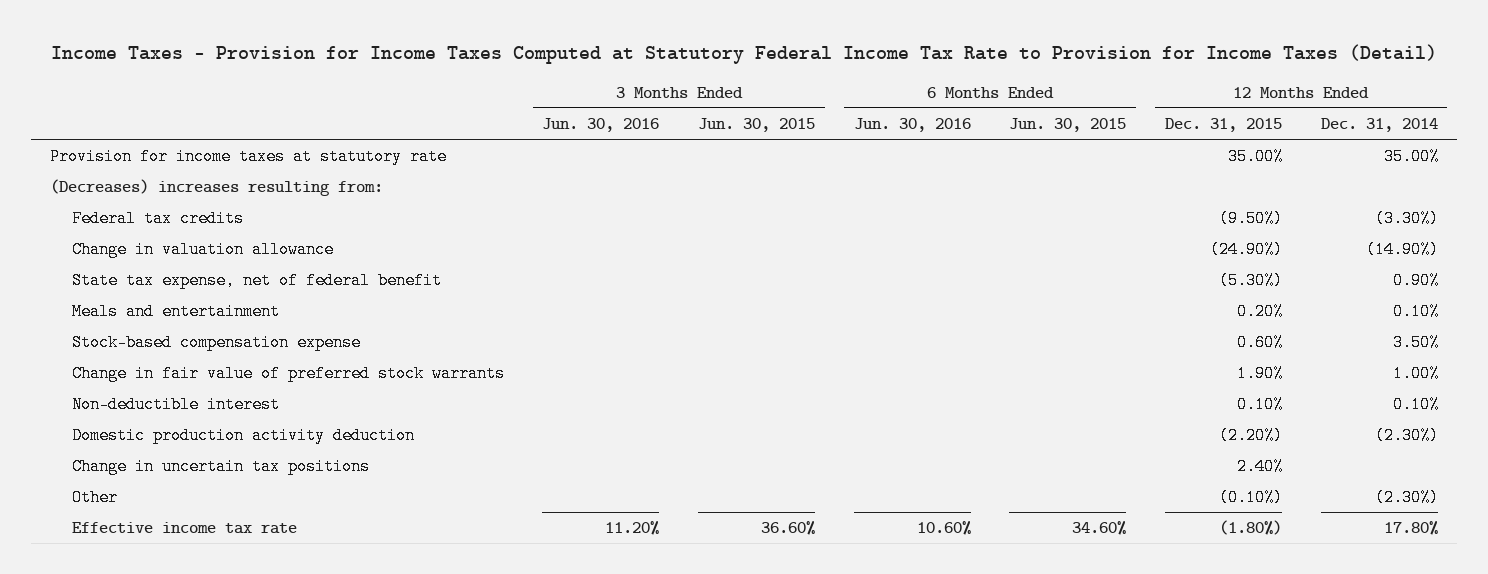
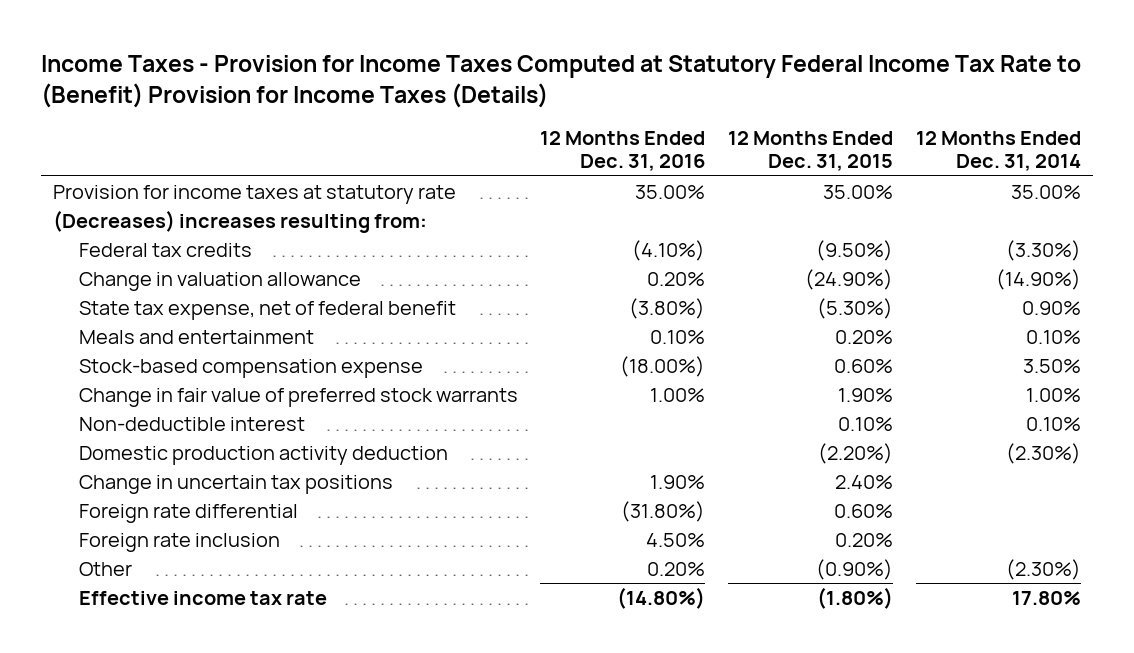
- Income Taxes - Provision for Income Taxes Computed at Statutory Federal Income Tax Rate to Provision for Income Taxes (Detail)
+ Income Taxes - Provision for Income Taxes Computed at Statutory Federal Income Tax Rate to (Benefit) Provision for Income Taxes (Details)
- | 3 Months Ended Jun. 30, 2016 | 3 Months Ended Jun. 30, 2015 | 6 Months Ended Jun. 30, 2016 | 6 Months Ended Jun. 30, 2015 | 12 Months Ended Dec. 31, 2015 | 12 Months Ended Dec. 31, 2014
+ | 12 Months Ended Dec. 31, 2016 | 12 Months Ended Dec. 31, 2015 | 12 Months Ended Dec. 31, 2014
- Other | | | | | (0.10%) | (2.30%)
+ Foreign rate differential | (31.80%) | 0.60% |
+ Foreign rate inclusion | 4.50% | 0.20% |
+ Other | 0.20% | (0.90%) | (2.30%)

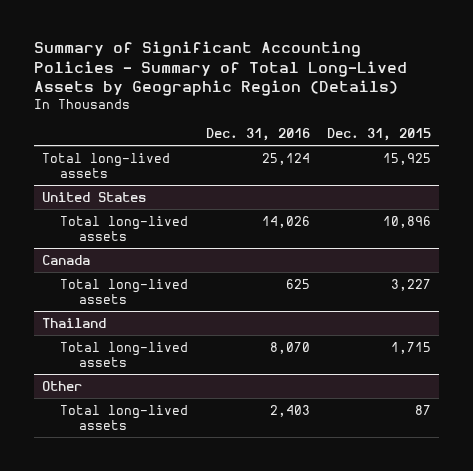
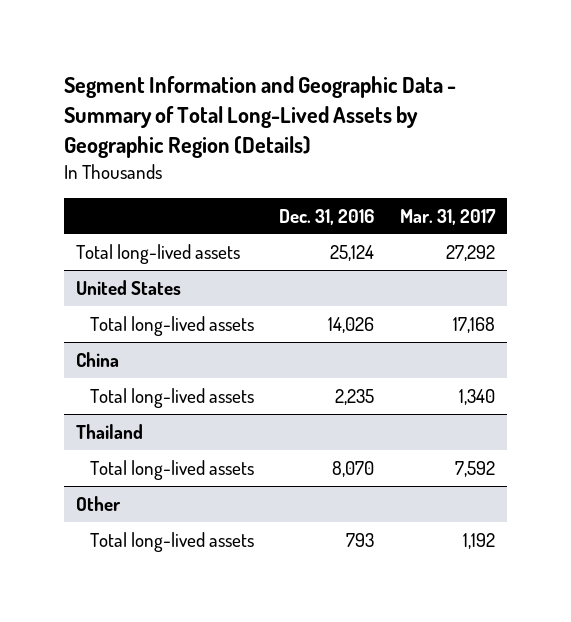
- Summary of Significant Accounting Policies - Summary of Total Long-Lived Assets by Geographic Region (Details)
+ Segment Information and Geographic Data - Summary of Total Long-Lived Assets by Geographic Region (Details)
- | Dec. 31, 2016 | Dec. 31, 2015
+ | Dec. 31, 2016 | Mar. 31, 2017
- Canada
- Total long-lived assets | 625 | 3,227
+ China
+ Total long-lived assets | 2,235 | 1,340
@ Other
- Total long-lived assets | 2,403 | 87
+ Total long-lived assets | 793 | 1,192

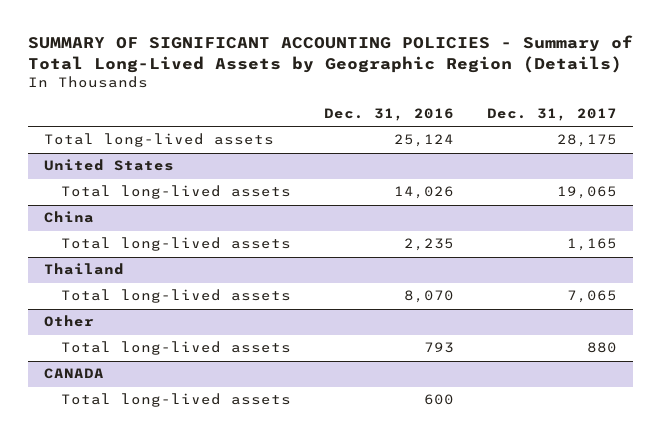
- Segment Information and Geographic Data - Summary of Total Long-Lived Assets by Geographic Region (Details)
+ SUMMARY OF SIGNIFICANT ACCOUNTING POLICIES - Summary of Total Long-Lived Assets by Geographic Region (Details)
- | Dec. 31, 2016 | Mar. 31, 2017
+ | Dec. 31, 2016 | Dec. 31, 2017
+ CANADA
+ Total long-lived assets | 600 |

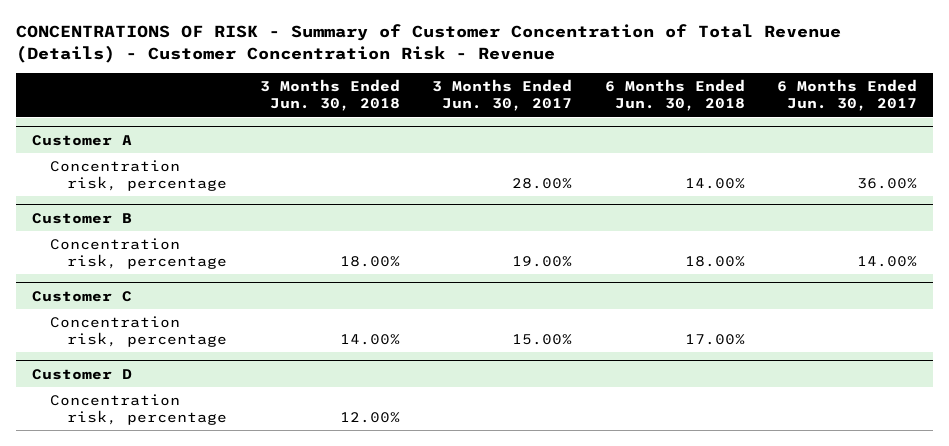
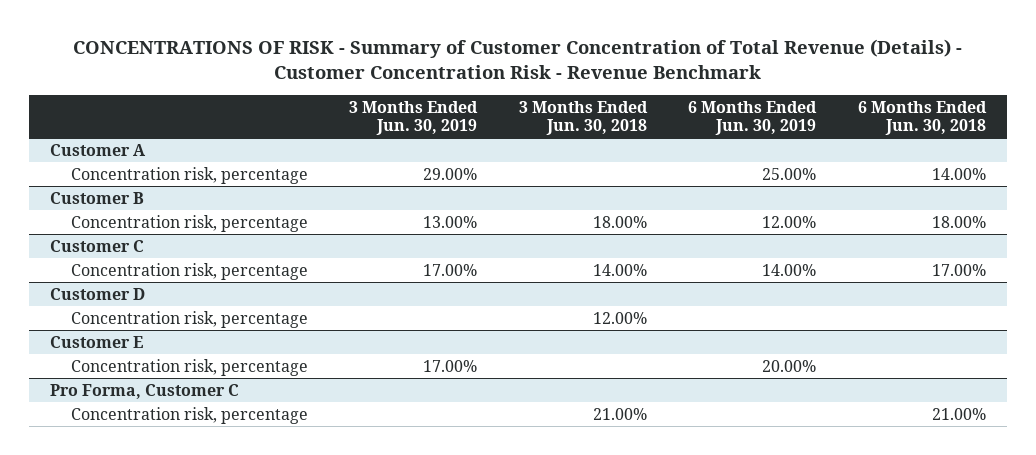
- CONCENTRATIONS OF RISK - Summary of Customer Concentration of Total Revenue (Details) - Customer Concentration Risk - Revenue
+ CONCENTRATIONS OF RISK - Summary of Customer Concentration of Total Revenue (Details) - Customer Concentration Risk - Revenue Benchmark
- | 3 Months Ended Jun. 30, 2018 | 3 Months Ended Jun. 30, 2017 | 6 Months Ended Jun. 30, 2018 | 6 Months Ended Jun. 30, 2017
+ | 3 Months Ended Jun. 30, 2019 | 3 Months Ended Jun. 30, 2018 | 6 Months Ended Jun. 30, 2019 | 6 Months Ended Jun. 30, 2018
+ Customer E
+ Concentration risk, percentage | 17.00% | | 20.00% |
+ Pro Forma, Customer C
+ Concentration risk, percentage | | 21.00% | | 21.00%

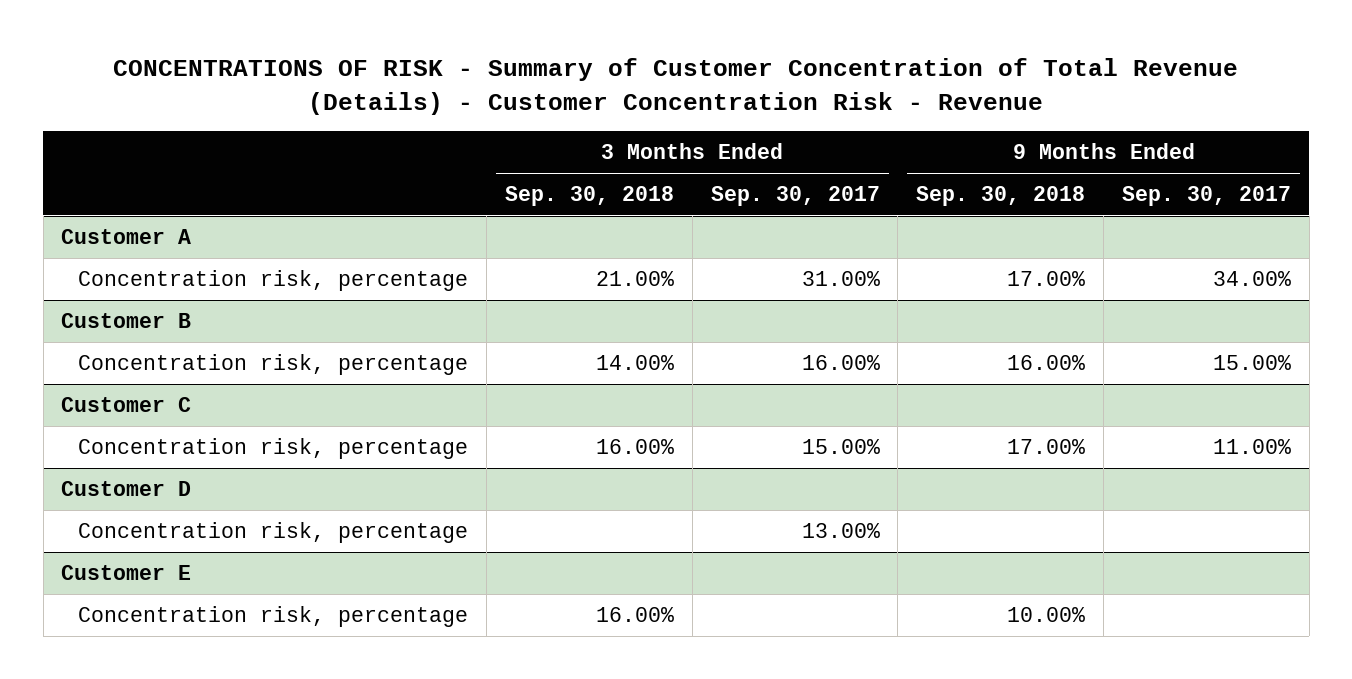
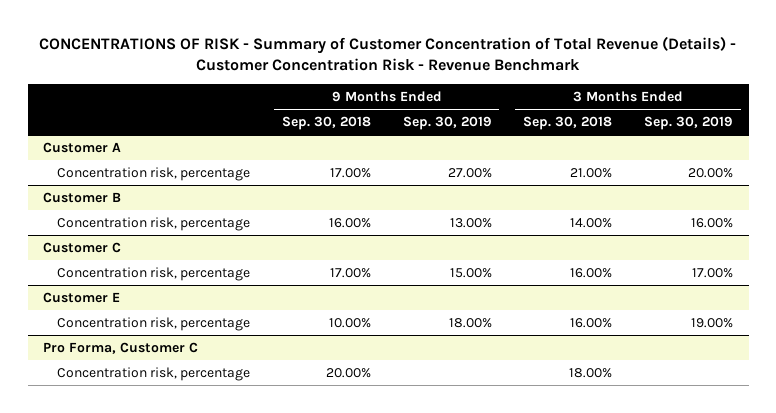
- CONCENTRATIONS OF RISK - Summary of Customer Concentration of Total Revenue (Details) - Customer Concentration Risk - Revenue
+ CONCENTRATIONS OF RISK - Summary of Customer Concentration of Total Revenue (Details) - Customer Concentration Risk - Revenue Benchmark
- | 3 Months Ended Sep. 30, 2018 | 3 Months Ended Sep. 30, 2017 | 9 Months Ended Sep. 30, 2018 | 9 Months Ended Sep. 30, 2017
+ | 9 Months Ended Sep. 30, 2018 | 9 Months Ended Sep. 30, 2019 | 3 Months Ended Sep. 30, 2018 | 3 Months Ended Sep. 30, 2019
- Customer D
- Concentration risk, percentage | | 13.00% | |
+ Pro Forma, Customer C
+ Concentration risk, percentage | 20.00% | | 18.00% |

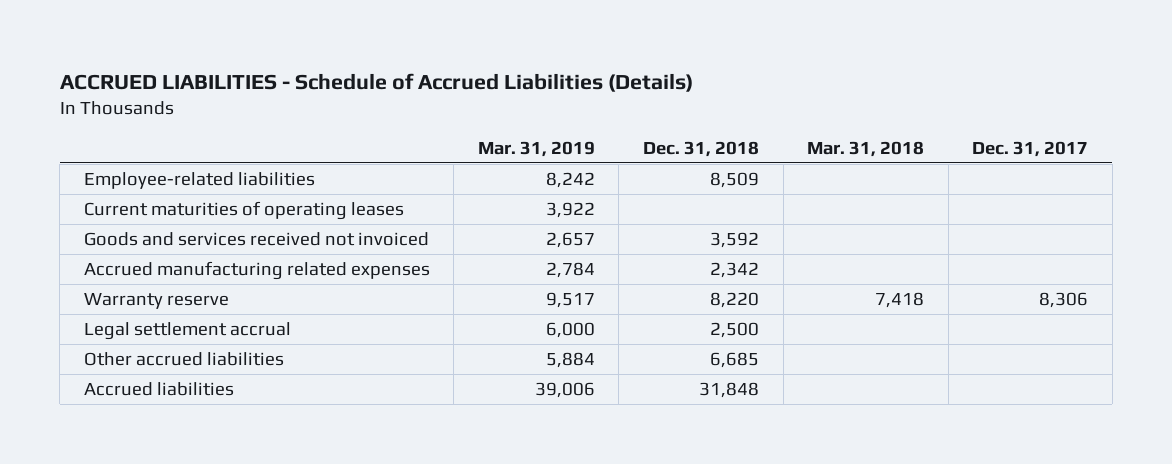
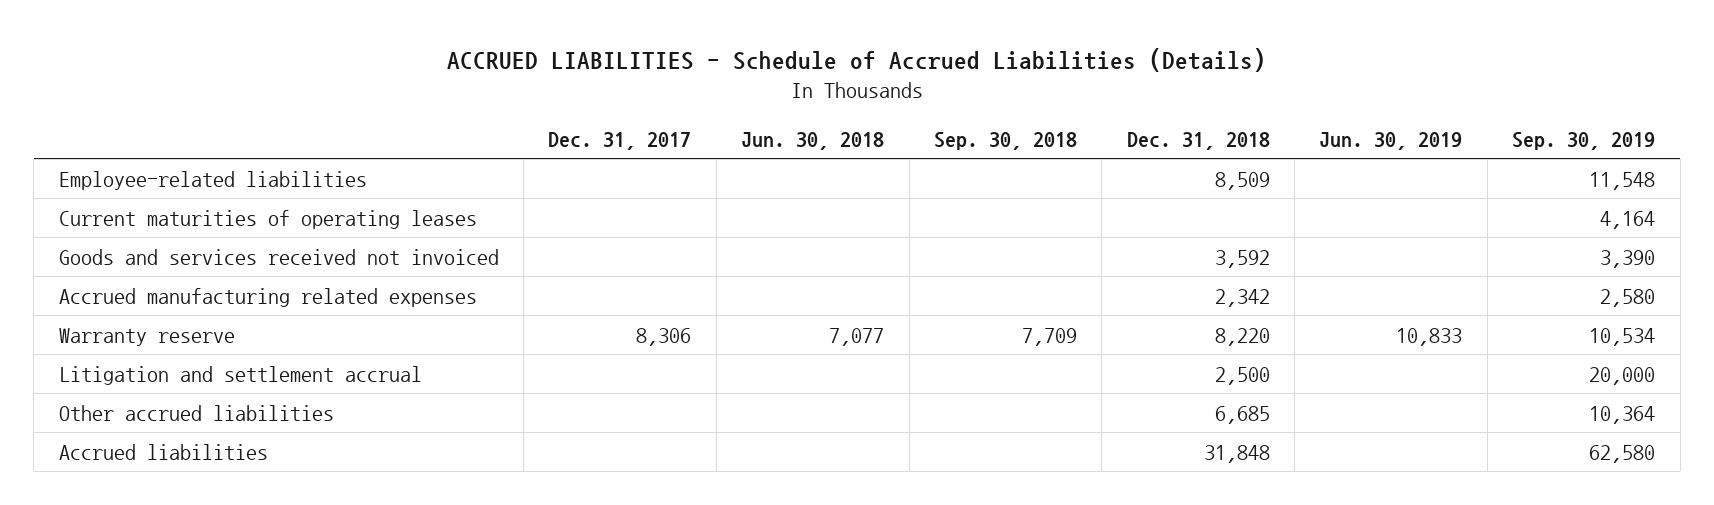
- | Mar. 31, 2019 | Dec. 31, 2018 | Mar. 31, 2018 | Dec. 31, 2017
+ | Dec. 31, 2017 | Jun. 30, 2018 | Sep. 30, 2018 | Dec. 31, 2018 | Jun. 30, 2019 | Sep. 30, 2019
- Legal settlement accrual | 6,000 | 2,500 | |
+ Litigation and settlement accrual | | | | 2,500 | | 20,000

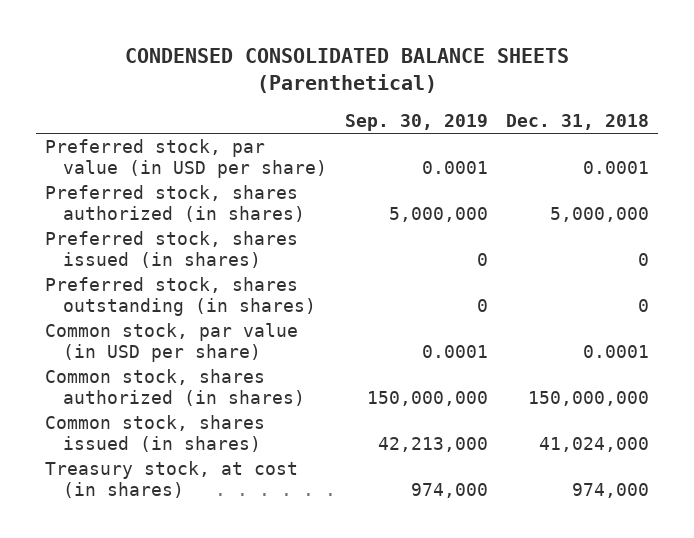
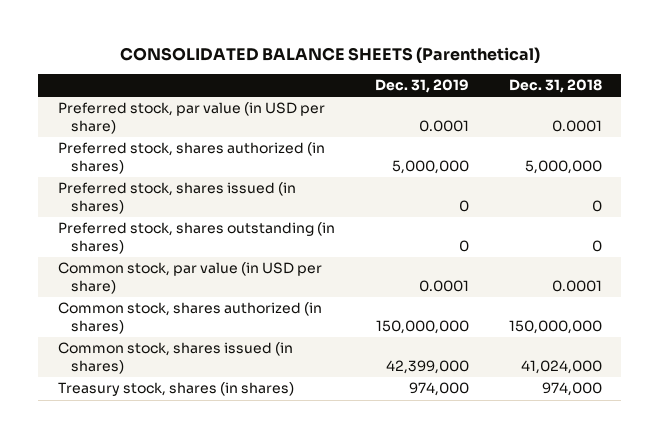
- CONDENSED CONSOLIDATED BALANCE SHEETS (Parenthetical)
+ CONSOLIDATED BALANCE SHEETS (Parenthetical)
- | Sep. 30, 2019 | Dec. 31, 2018
+ | Dec. 31, 2019 | Dec. 31, 2018
- Treasury stock, at cost (in shares) | 974,000 | 974,000
+ Treasury stock, shares (in shares) | 974,000 | 974,000

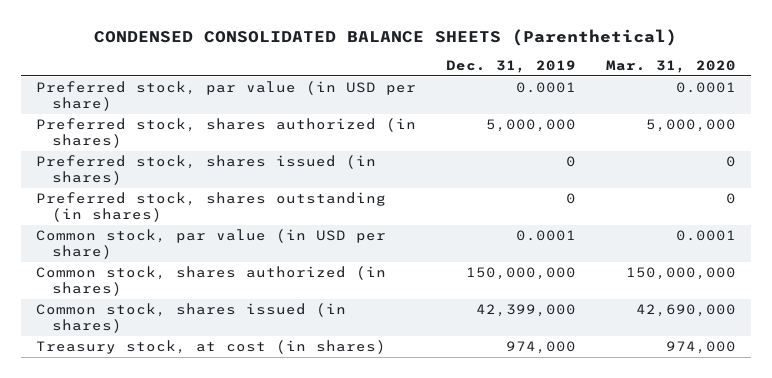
- CONSOLIDATED BALANCE SHEETS (Parenthetical)
+ CONDENSED CONSOLIDATED BALANCE SHEETS (Parenthetical)
- | Dec. 31, 2019 | Dec. 31, 2018
+ | Dec. 31, 2019 | Mar. 31, 2020
- Treasury stock, shares (in shares) | 974,000 | 974,000
+ Treasury stock, at cost (in shares) | 974,000 | 974,000

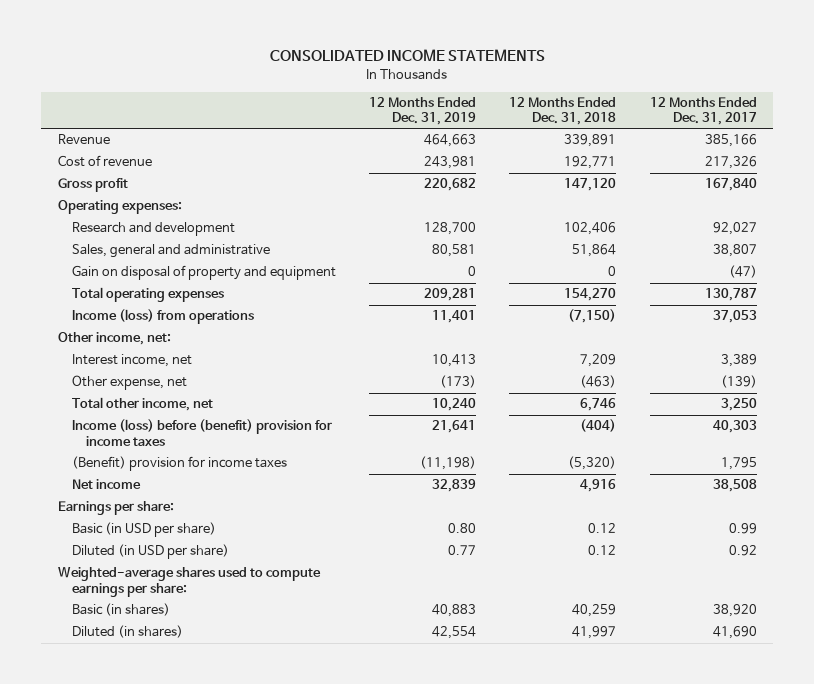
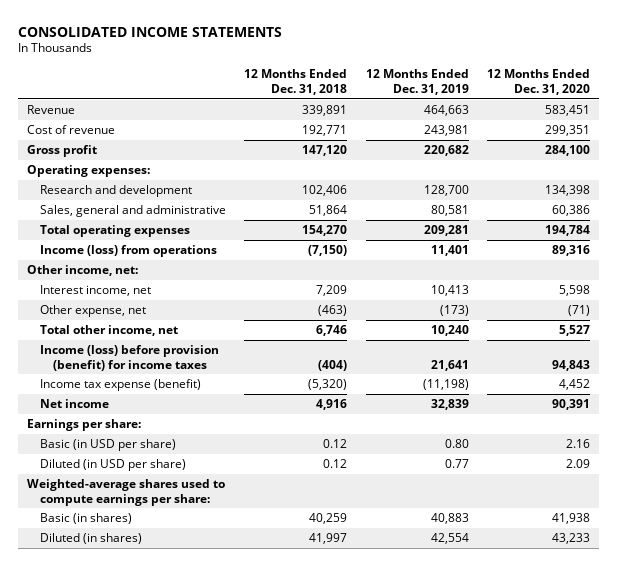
- | 12 Months Ended Dec. 31, 2019 | 12 Months Ended Dec. 31, 2018 | 12 Months Ended Dec. 31, 2017
+ | 12 Months Ended Dec. 31, 2018 | 12 Months Ended Dec. 31, 2019 | 12 Months Ended Dec. 31, 2020
- Gain on disposal of property and equipment | 0 | 0 | (47)
- Income (loss) before (benefit) provision for income taxes | 21,641 | (404) | 40,303
- (Benefit) provision for income taxes | (11,198) | (5,320) | 1,795
+ Income (loss) before provision (benefit) for income taxes | (404) | 21,641 | 94,843
+ Income tax expense (benefit) | (5,320) | (11,198) | 4,452

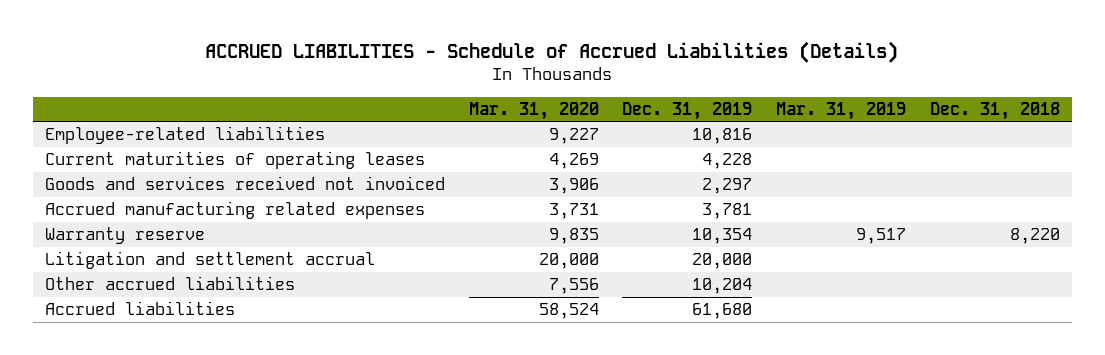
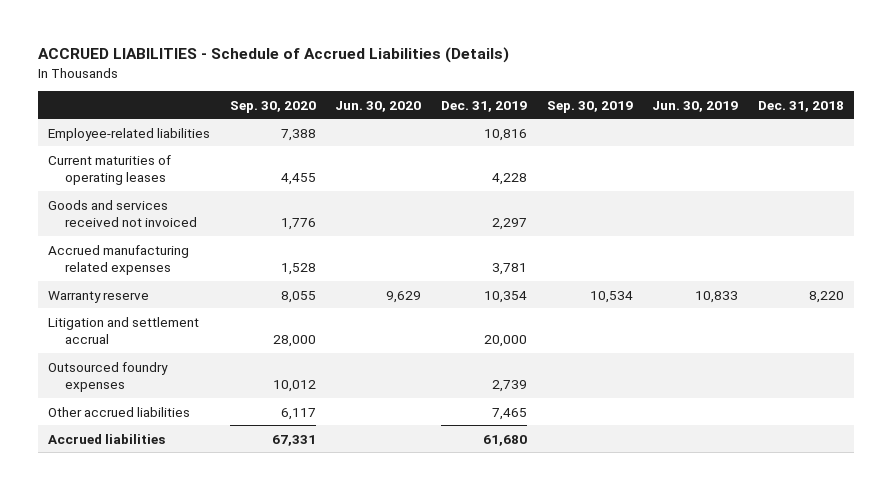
- | Mar. 31, 2020 | Dec. 31, 2019 | Mar. 31, 2019 | Dec. 31, 2018
+ | Sep. 30, 2020 | Jun. 30, 2020 | Dec. 31, 2019 | Sep. 30, 2019 | Jun. 30, 2019 | Dec. 31, 2018
- Other accrued liabilities | 7,556 | 10,204 | |
+ Outsourced foundry expenses | 10,012 | | 2,739 | | |
+ Other accrued liabilities | 6,117 | | 7,465 | | |

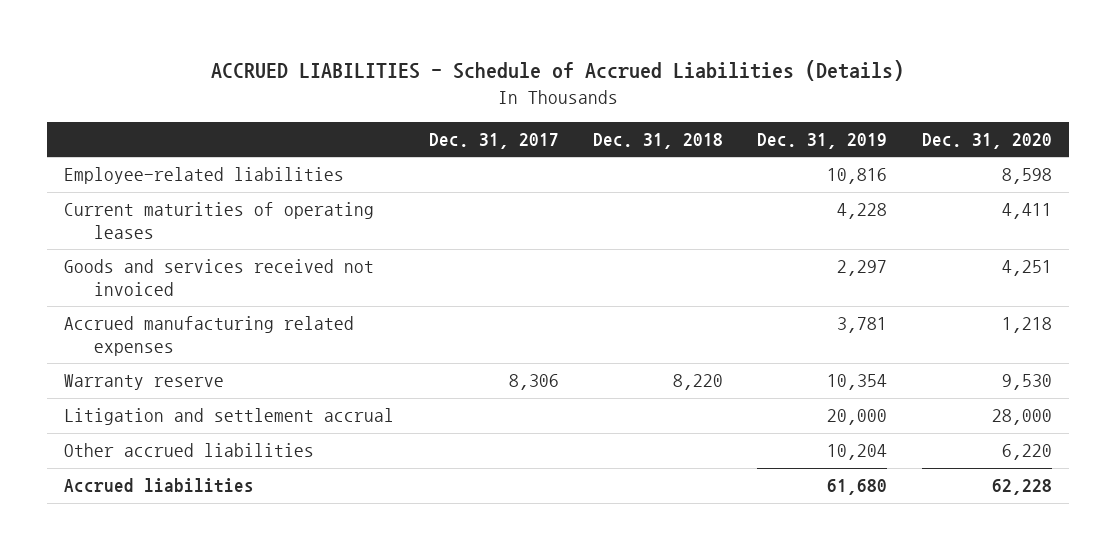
- | Sep. 30, 2020 | Jun. 30, 2020 | Dec. 31, 2019 | Sep. 30, 2019 | Jun. 30, 2019 | Dec. 31, 2018
+ | Dec. 31, 2017 | Dec. 31, 2018 | Dec. 31, 2019 | Dec. 31, 2020
- Outsourced foundry expenses | 10,012 | | 2,739 | | |
- Other accrued liabilities | 6,117 | | 7,465 | | |
+ Other accrued liabilities | | | 10,204 | 6,220

